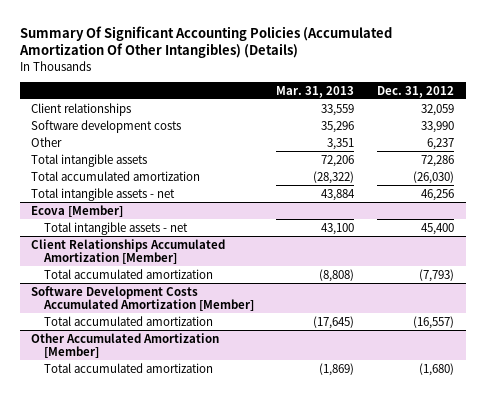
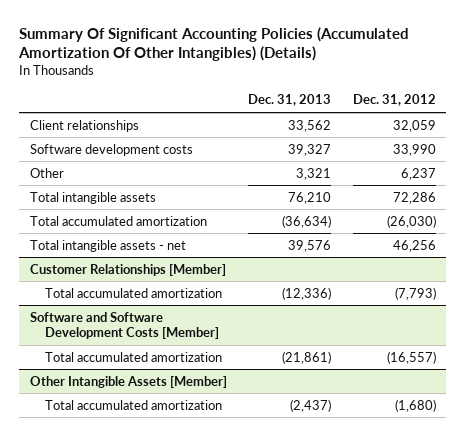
- | Mar. 31, 2013 | Dec. 31, 2012
+ | Dec. 31, 2013 | Dec. 31, 2012
- Ecova [Member]
- Total intangible assets - net | 43,100 | 45,400
- Client Relationships Accumulated Amortization [Member]
+ Customer Relationships [Member]
- Software Development Costs Accumulated Amortization [Member]
+ Software and Software Development Costs [Member]
- Other Accumulated Amortization [Member]
+ Other Intangible Assets [Member]

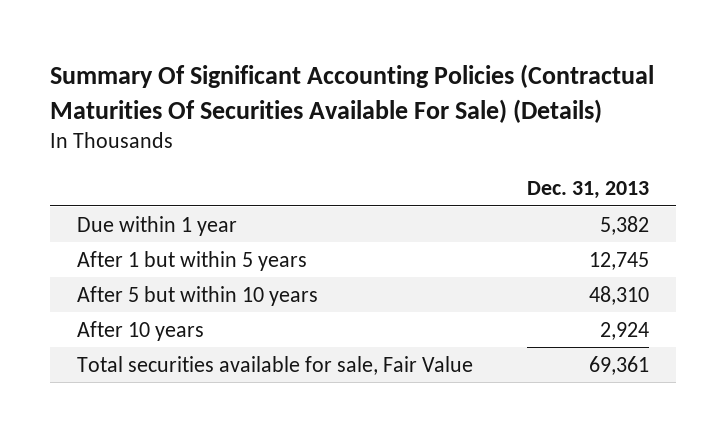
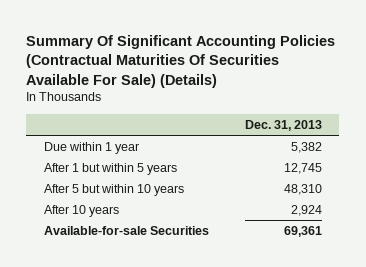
- Total securities available for sale, Fair Value | 69,361
+ Available-for-sale Securities | 69,361

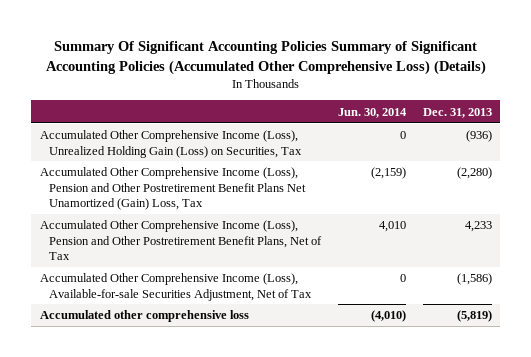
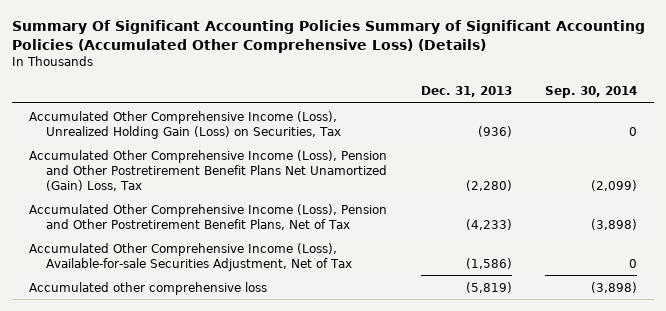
- | Jun. 30, 2014 | Dec. 31, 2013
+ | Dec. 31, 2013 | Sep. 30, 2014
- Accumulated Other Comprehensive Income (Loss), Pension and Other Postretirement Benefit Plans, Net of Tax | 4,010 | 4,233
+ Accumulated Other Comprehensive Income (Loss), Pension and Other Postretirement Benefit Plans, Net of Tax | (4,233) | (3,898)

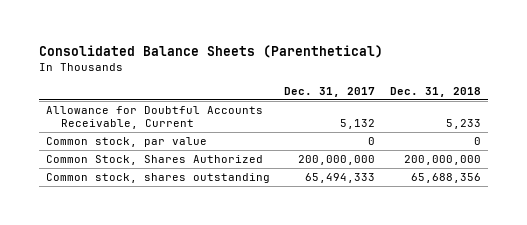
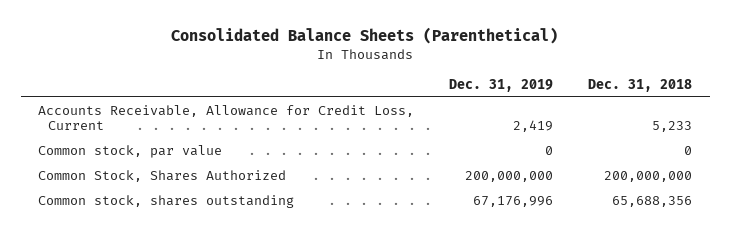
- | Dec. 31, 2017 | Dec. 31, 2018
+ | Dec. 31, 2019 | Dec. 31, 2018
- Allowance for Doubtful Accounts Receivable, Current | 5,132 | 5,233
+ Accounts Receivable, Allowance for Credit Loss, Current | 2,419 | 5,233

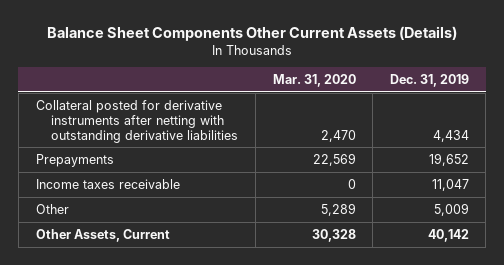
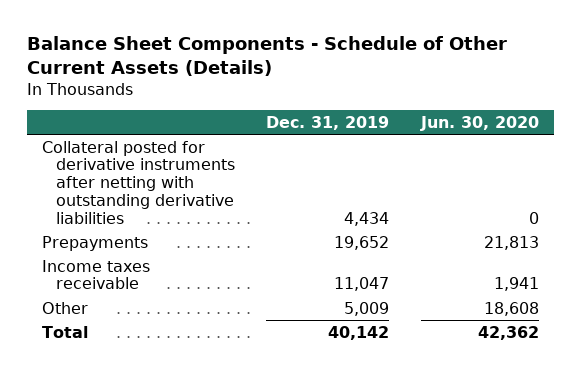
- Balance Sheet Components Other Current Assets (Details)
+ Balance Sheet Components - Schedule of Other Current Assets (Details)
- | Mar. 31, 2020 | Dec. 31, 2019
+ | Dec. 31, 2019 | Jun. 30, 2020
- Other Assets, Current | 30,328 | 40,142
+ Total | 40,142 | 42,362

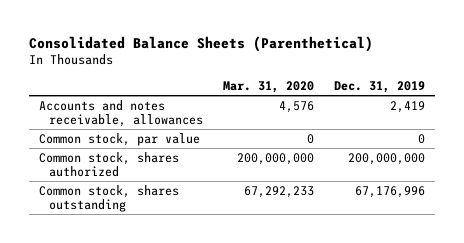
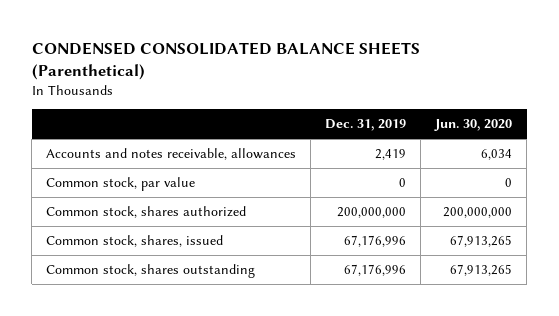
- Consolidated Balance Sheets (Parenthetical)
+ CONDENSED CONSOLIDATED BALANCE SHEETS (Parenthetical)
- | Mar. 31, 2020 | Dec. 31, 2019
+ | Dec. 31, 2019 | Jun. 30, 2020
+ Common stock, shares, issued | 67,176,996 | 67,913,265

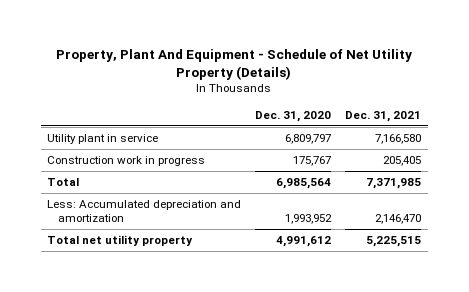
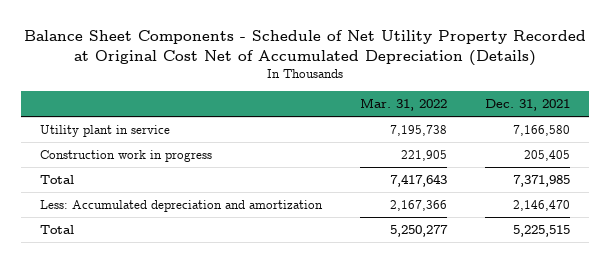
- Property, Plant And Equipment - Schedule of Net Utility Property (Details)
+ Balance Sheet Components - Schedule of Net Utility Property Recorded at Original Cost Net of Accumulated Depreciation (Details)
- | Dec. 31, 2020 | Dec. 31, 2021
+ | Mar. 31, 2022 | Dec. 31, 2021
- Total net utility property | 4,991,612 | 5,225,515
+ Total | 5,250,277 | 5,225,515

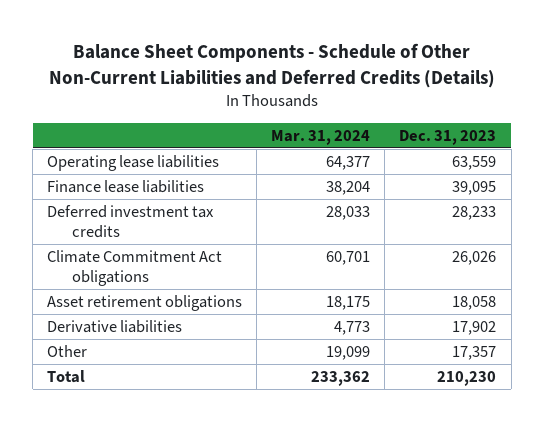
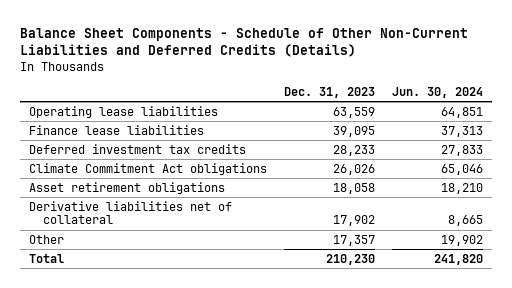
- | Mar. 31, 2024 | Dec. 31, 2023
+ | Dec. 31, 2023 | Jun. 30, 2024
- Derivative liabilities | 4,773 | 17,902
+ Derivative liabilities net of collateral | 17,902 | 8,665

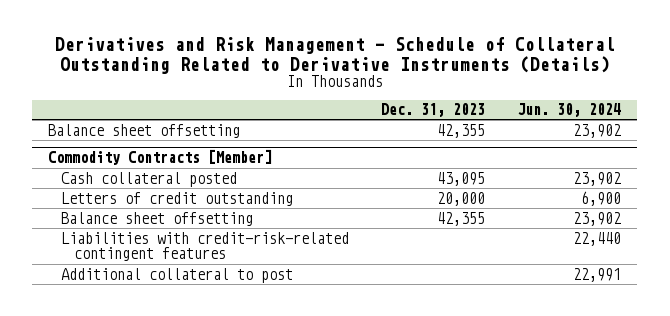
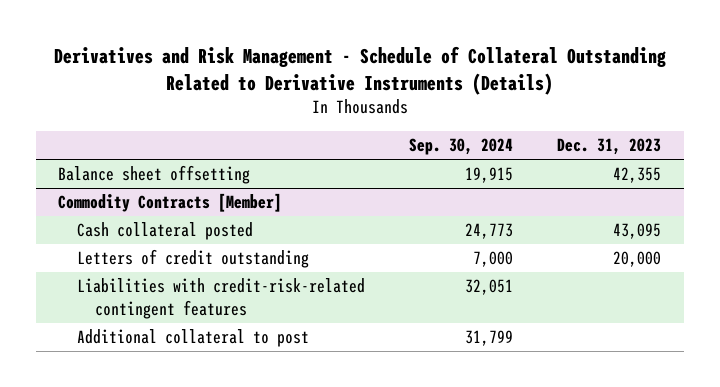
- | Dec. 31, 2023 | Jun. 30, 2024
+ | Sep. 30, 2024 | Dec. 31, 2023
@ Commodity Contracts [Member]
- Balance sheet offsetting | 42,355 | 23,902

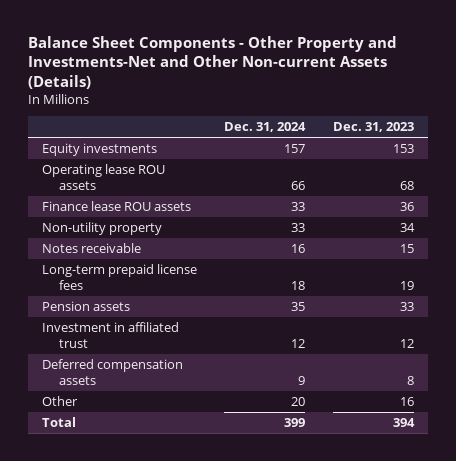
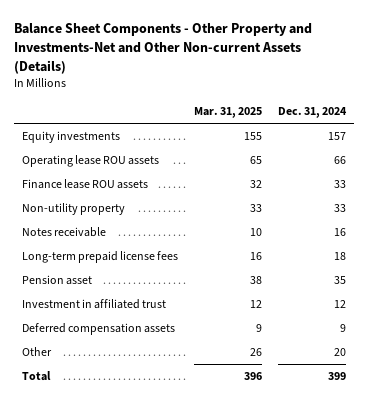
- | Dec. 31, 2024 | Dec. 31, 2023
+ | Mar. 31, 2025 | Dec. 31, 2024
- Pension assets | 35 | 33
+ Pension asset | 38 | 35

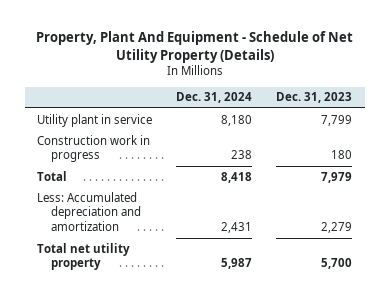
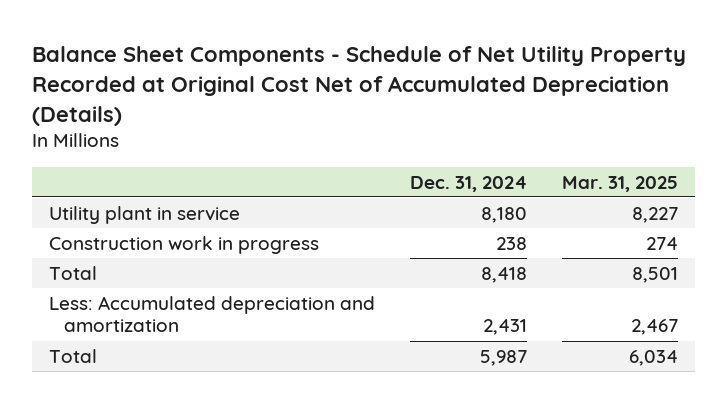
- Property, Plant And Equipment - Schedule of Net Utility Property (Details)
+ Balance Sheet Components - Schedule of Net Utility Property Recorded at Original Cost Net of Accumulated Depreciation (Details)
- | Dec. 31, 2024 | Dec. 31, 2023
+ | Dec. 31, 2024 | Mar. 31, 2025
- Total net utility property | 5,987 | 5,700
+ Total | 5,987 | 6,034

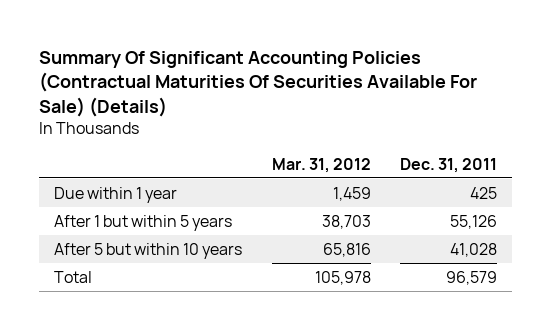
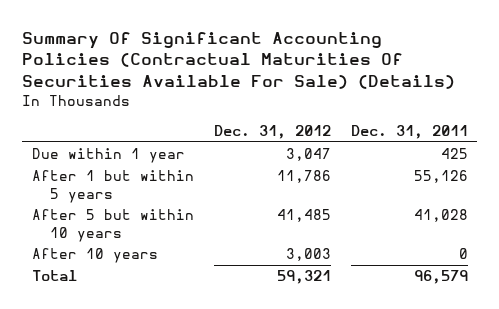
- | Mar. 31, 2012 | Dec. 31, 2011
+ | Dec. 31, 2012 | Dec. 31, 2011
+ After 10 years | 3,003 | 0

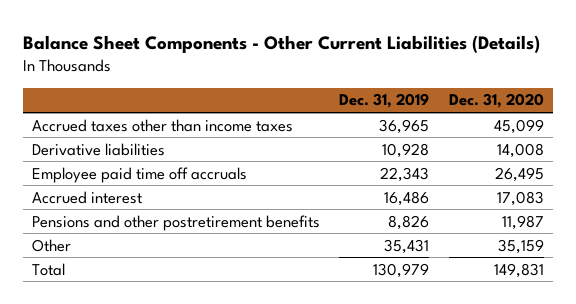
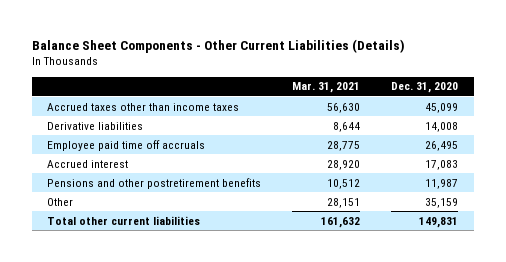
- | Dec. 31, 2019 | Dec. 31, 2020
+ | Mar. 31, 2021 | Dec. 31, 2020
- Total | 130,979 | 149,831
+ Total other current liabilities | 161,632 | 149,831

